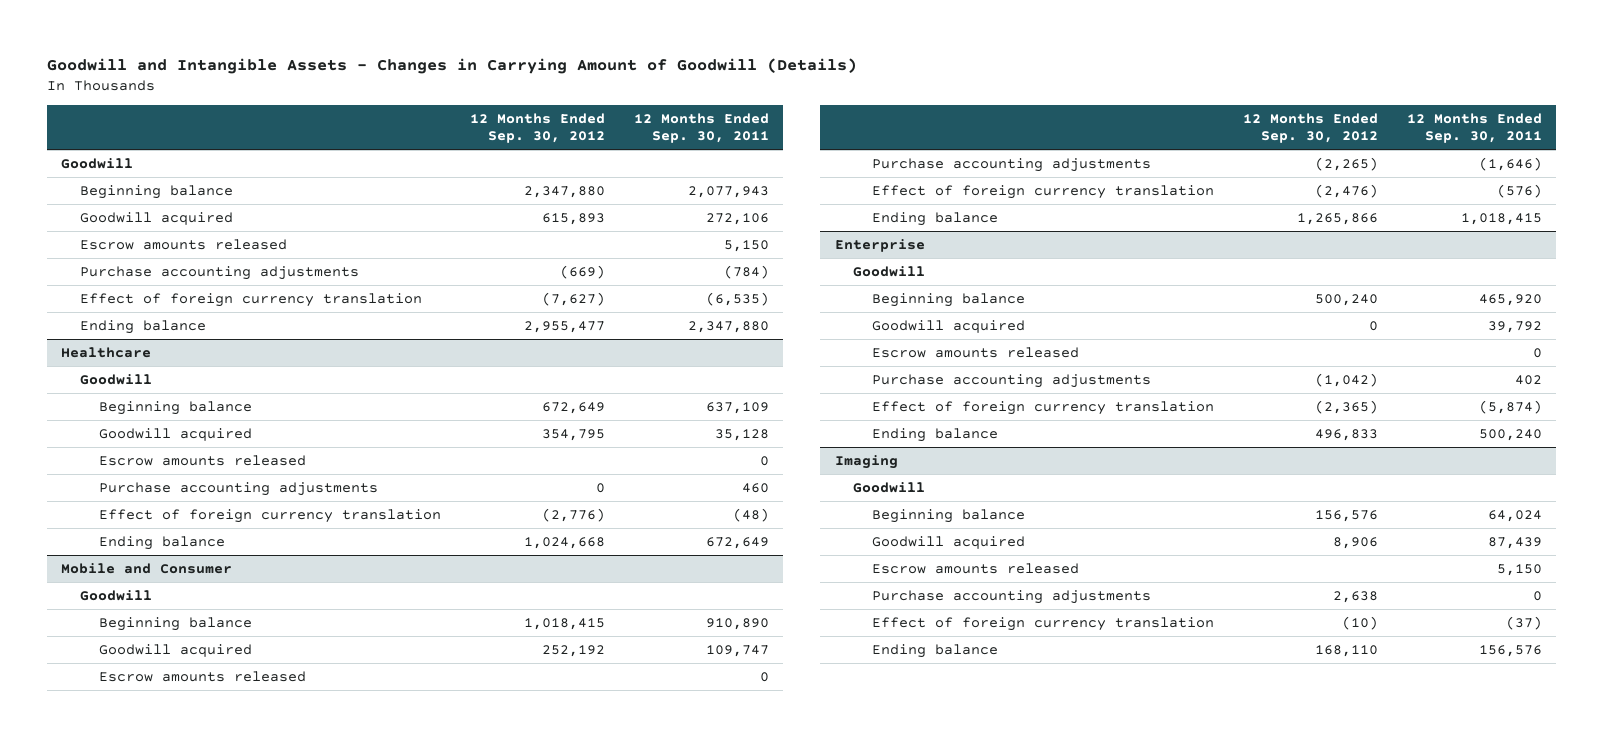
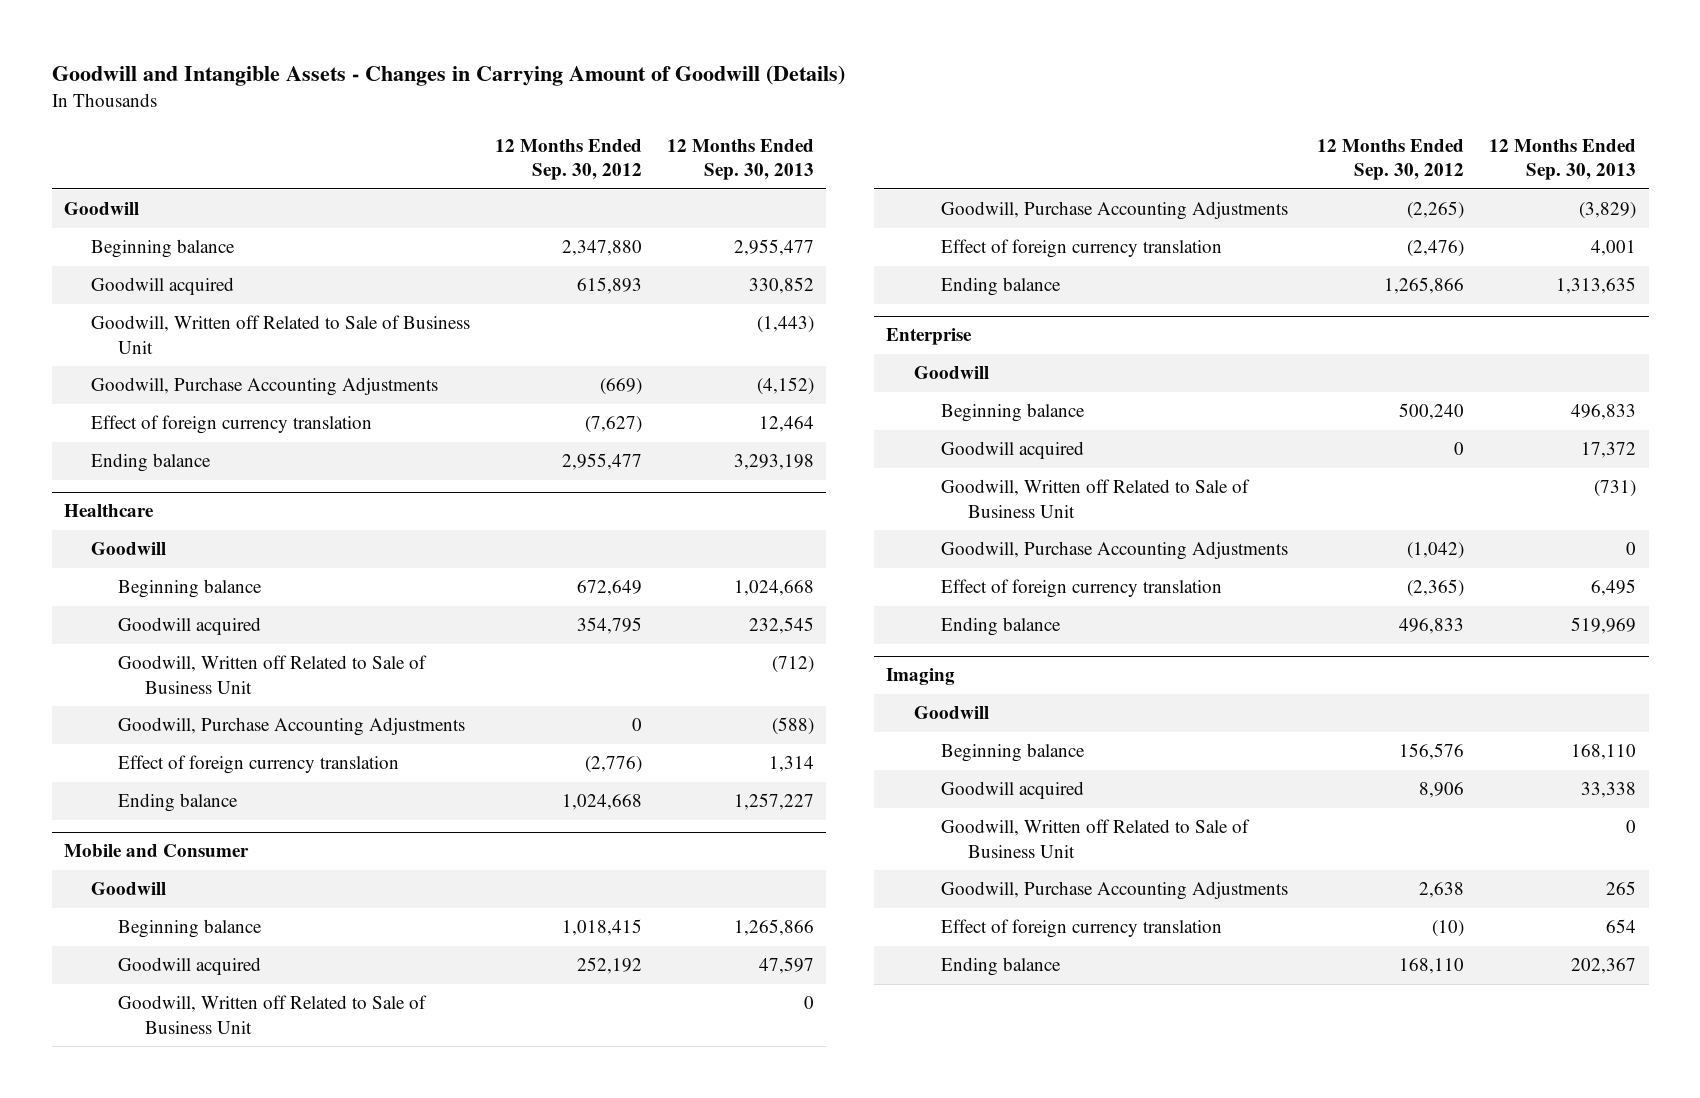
- | 12 Months Ended Sep. 30, 2012 | 12 Months Ended Sep. 30, 2011
+ | 12 Months Ended Sep. 30, 2012 | 12 Months Ended Sep. 30, 2013
- Escrow amounts released | | 5,150
- Purchase accounting adjustments | (669) | (784)
+ Goodwill, Written off Related to Sale of Business Unit | | (1,443)
+ Goodwill, Purchase Accounting Adjustments | (669) | (4,152)
@ Healthcare
- Escrow amounts released | | 0
- Purchase accounting adjustments | 0 | 460
+ Goodwill, Written off Related to Sale of Business Unit | | (712)
+ Goodwill, Purchase Accounting Adjustments | 0 | (588)
@ Mobile and Consumer
- Escrow amounts released | | 0
- Purchase accounting adjustments | (2,265) | (1,646)
+ Goodwill, Written off Related to Sale of Business Unit | | 0
+ Goodwill, Purchase Accounting Adjustments | (2,265) | (3,829)
@ Enterprise
- Escrow amounts released | | 0
- Purchase accounting adjustments | (1,042) | 402
+ Goodwill, Written off Related to Sale of Business Unit | | (731)
+ Goodwill, Purchase Accounting Adjustments | (1,042) | 0
@ Imaging
- Escrow amounts released | | 5,150
- Purchase accounting adjustments | 2,638 | 0
+ Goodwill, Written off Related to Sale of Business Unit | | 0
+ Goodwill, Purchase Accounting Adjustments | 2,638 | 265

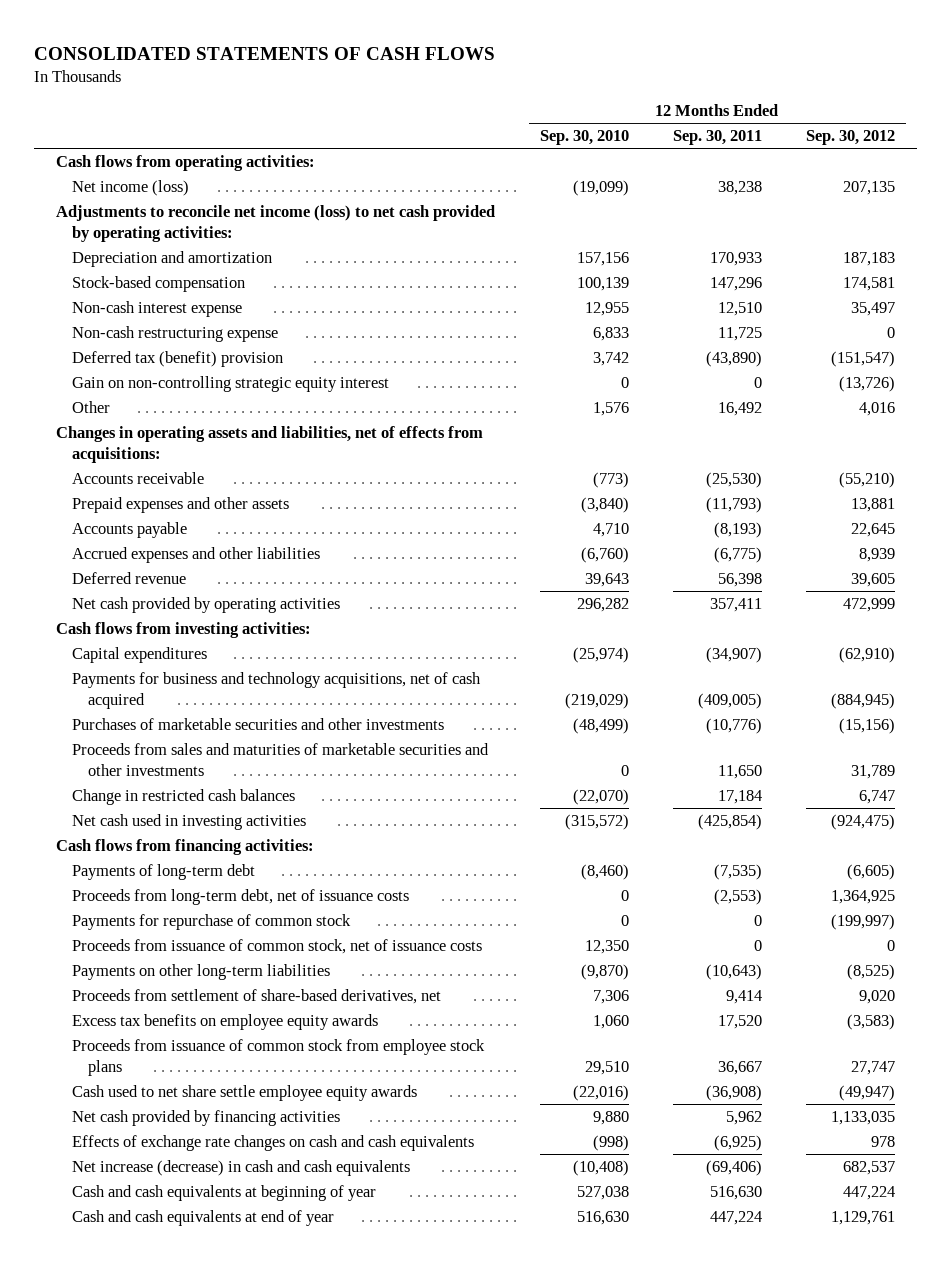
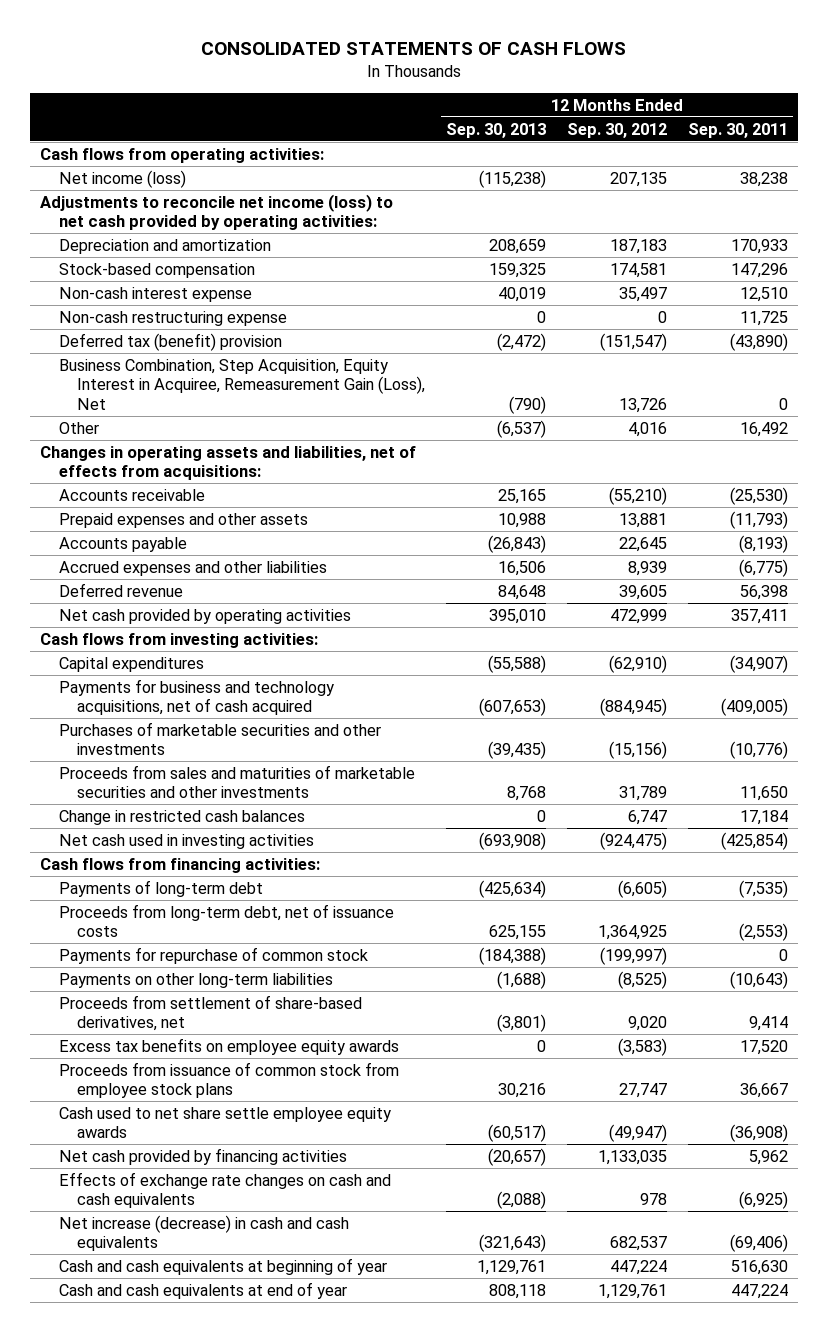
- | 12 Months Ended Sep. 30, 2010 | 12 Months Ended Sep. 30, 2011 | 12 Months Ended Sep. 30, 2012
+ | 12 Months Ended Sep. 30, 2013 | 12 Months Ended Sep. 30, 2012 | 12 Months Ended Sep. 30, 2011
- Gain on non-controlling strategic equity interest | 0 | 0 | (13,726)
+ Business Combination, Step Acquisition, Equity Interest in Acquiree, Remeasurement Gain (Loss), Net | (790) | 13,726 | 0
- Proceeds from issuance of common stock, net of issuance costs | 12,350 | 0 | 0

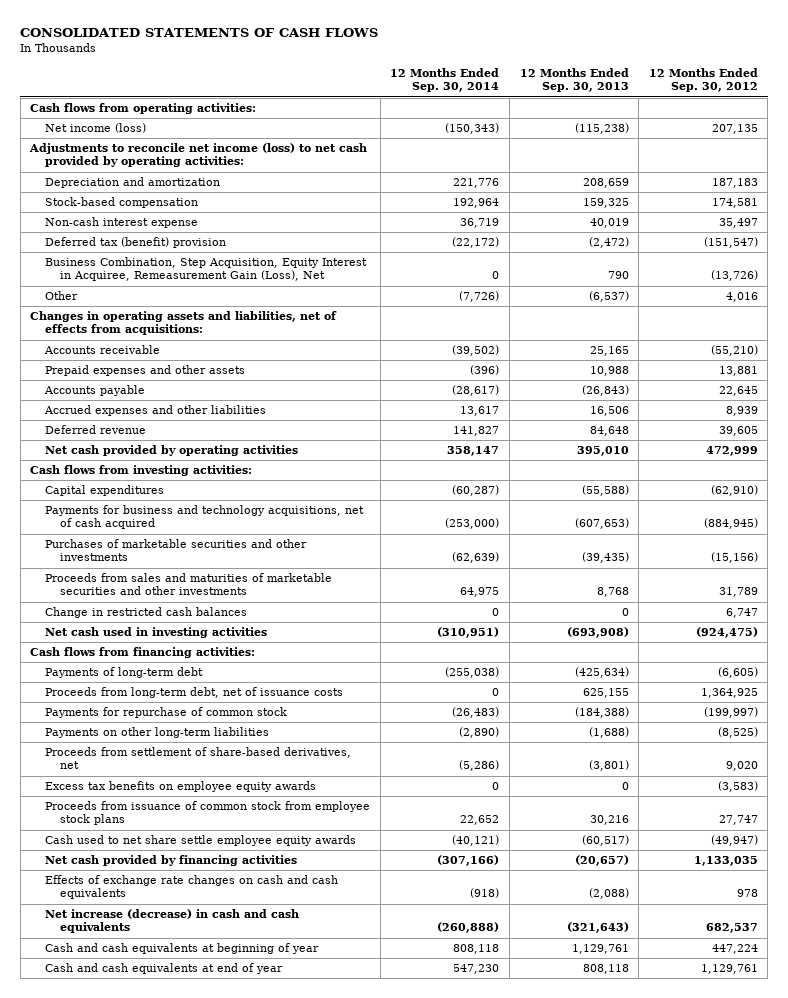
- | 12 Months Ended Sep. 30, 2013 | 12 Months Ended Sep. 30, 2012 | 12 Months Ended Sep. 30, 2011
+ | 12 Months Ended Sep. 30, 2014 | 12 Months Ended Sep. 30, 2013 | 12 Months Ended Sep. 30, 2012
- Non-cash restructuring expense | 0 | 0 | 11,725
- Business Combination, Step Acquisition, Equity Interest in Acquiree, Remeasurement Gain (Loss), Net | (790) | 13,726 | 0
+ Business Combination, Step Acquisition, Equity Interest in Acquiree, Remeasurement Gain (Loss), Net | 0 | 790 | (13,726)

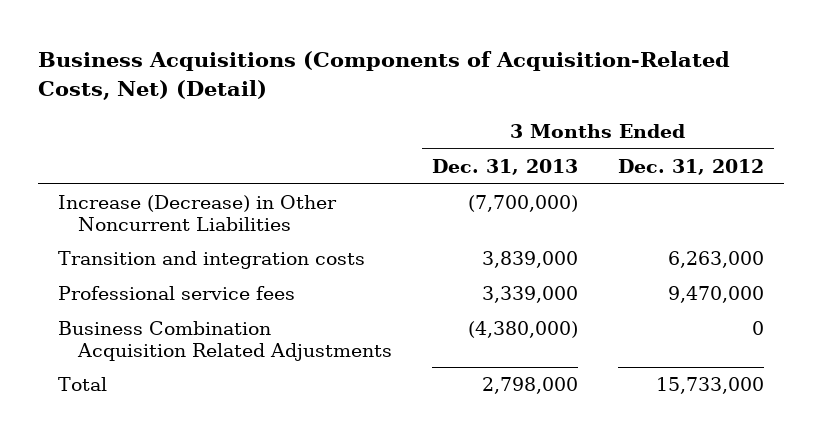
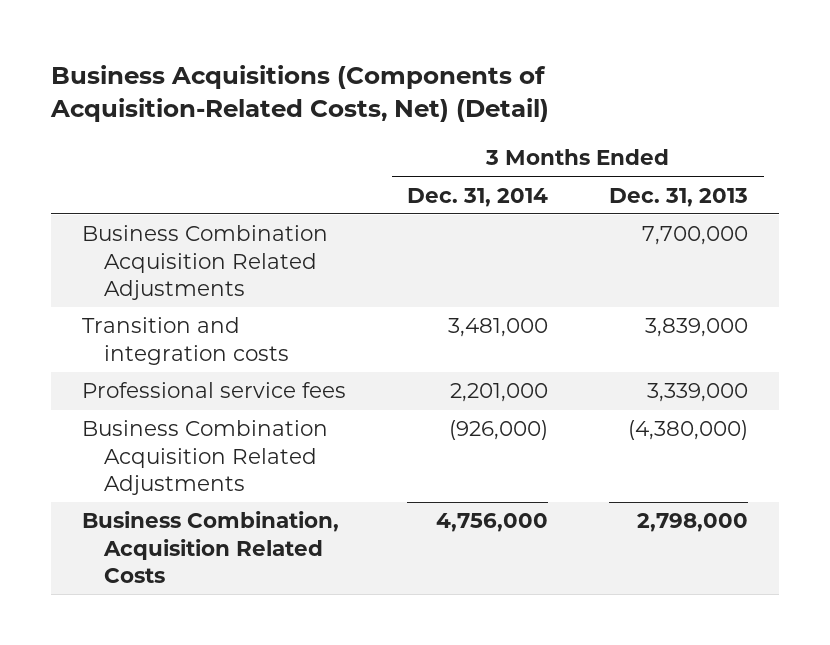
- | 3 Months Ended Dec. 31, 2013 | 3 Months Ended Dec. 31, 2012
+ | 3 Months Ended Dec. 31, 2014 | 3 Months Ended Dec. 31, 2013
- Increase (Decrease) in Other Noncurrent Liabilities | (7,700,000) |
+ Business Combination Acquisition Related Adjustments | | 7,700,000
- Total | 2,798,000 | 15,733,000
+ Business Combination, Acquisition Related Costs | 4,756,000 | 2,798,000

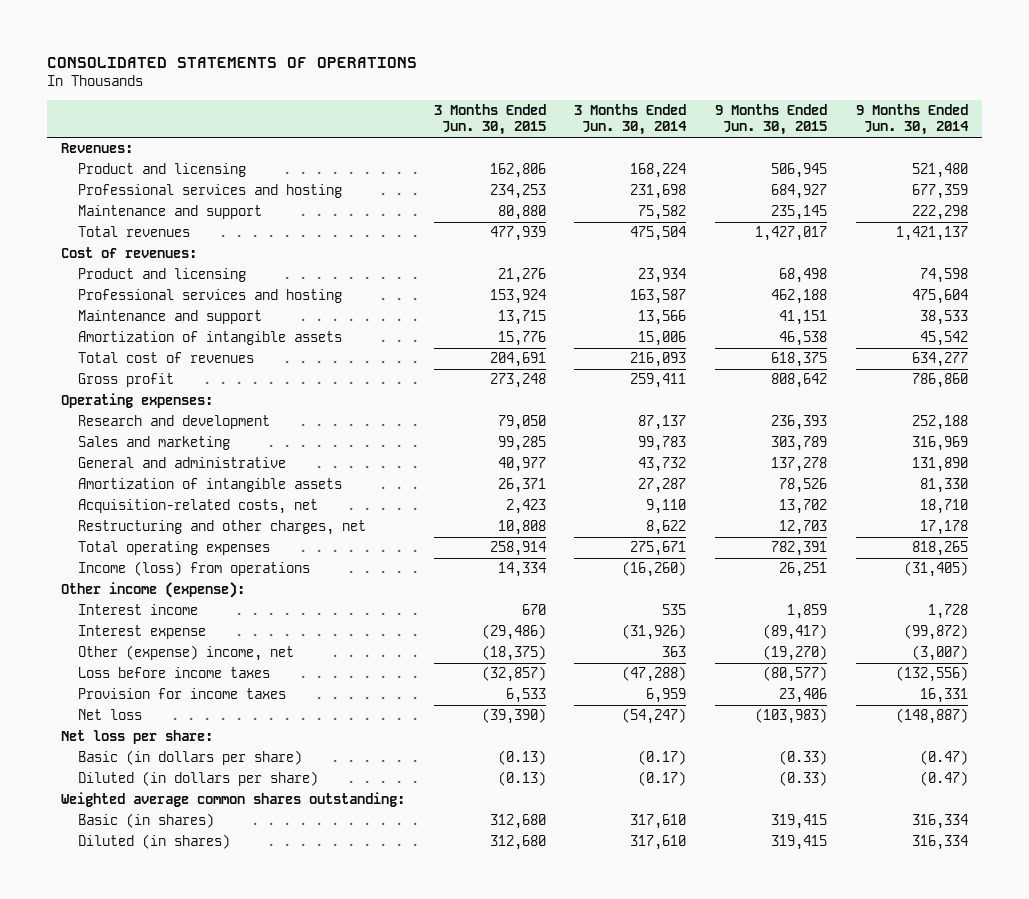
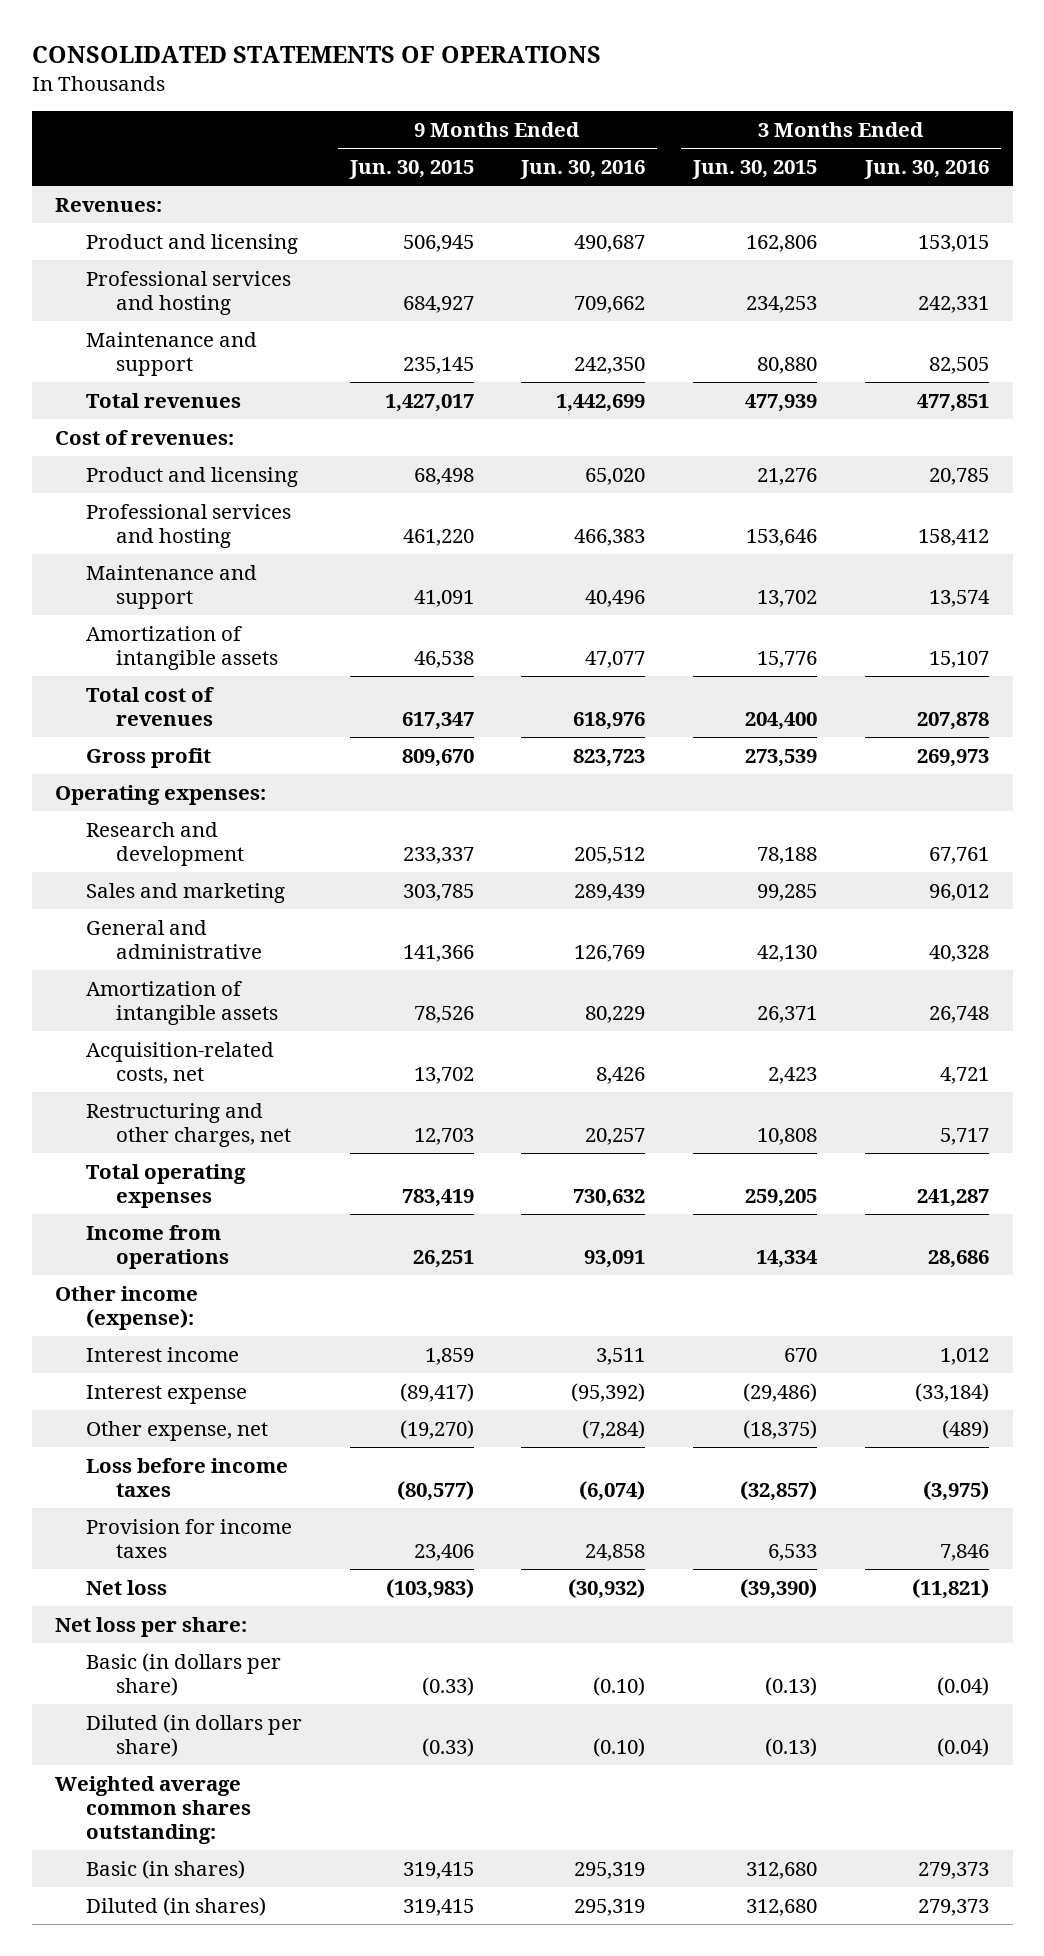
- | 3 Months Ended Jun. 30, 2015 | 3 Months Ended Jun. 30, 2014 | 9 Months Ended Jun. 30, 2015 | 9 Months Ended Jun. 30, 2014
+ | 9 Months Ended Jun. 30, 2015 | 9 Months Ended Jun. 30, 2016 | 3 Months Ended Jun. 30, 2015 | 3 Months Ended Jun. 30, 2016
- Professional services and hosting | 153,924 | 163,587 | 462,188 | 475,604
- Maintenance and support | 13,715 | 13,566 | 41,151 | 38,533
+ Professional services and hosting | 461,220 | 466,383 | 153,646 | 158,412
+ Maintenance and support | 41,091 | 40,496 | 13,702 | 13,574
- Total cost of revenues | 204,691 | 216,093 | 618,375 | 634,277
- Gross profit | 273,248 | 259,411 | 808,642 | 786,860
+ Total cost of revenues | 617,347 | 618,976 | 204,400 | 207,878
+ Gross profit | 809,670 | 823,723 | 273,539 | 269,973
- Research and development | 79,050 | 87,137 | 236,393 | 252,188
- Sales and marketing | 99,285 | 99,783 | 303,789 | 316,969
- General and administrative | 40,977 | 43,732 | 137,278 | 131,890
+ Research and development | 233,337 | 205,512 | 78,188 | 67,761
+ Sales and marketing | 303,785 | 289,439 | 99,285 | 96,012
+ General and administrative | 141,366 | 126,769 | 42,130 | 40,328
- Total operating expenses | 258,914 | 275,671 | 782,391 | 818,265
- Income (loss) from operations | 14,334 | (16,260) | 26,251 | (31,405)
+ Total operating expenses | 783,419 | 730,632 | 259,205 | 241,287
+ Income from operations | 26,251 | 93,091 | 14,334 | 28,686
- Other (expense) income, net | (18,375) | 363 | (19,270) | (3,007)
+ Other expense, net | (19,270) | (7,284) | (18,375) | (489)

